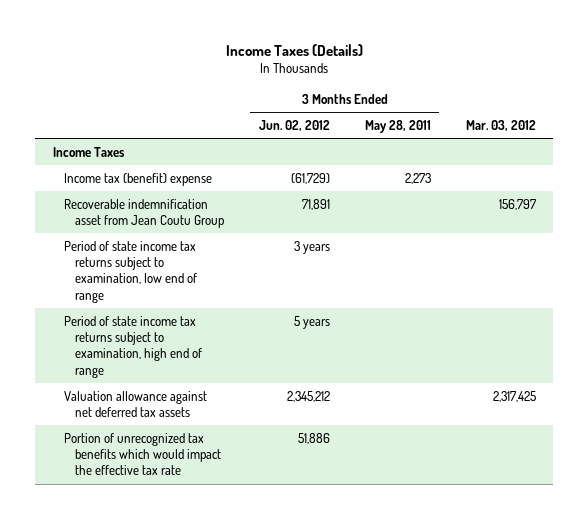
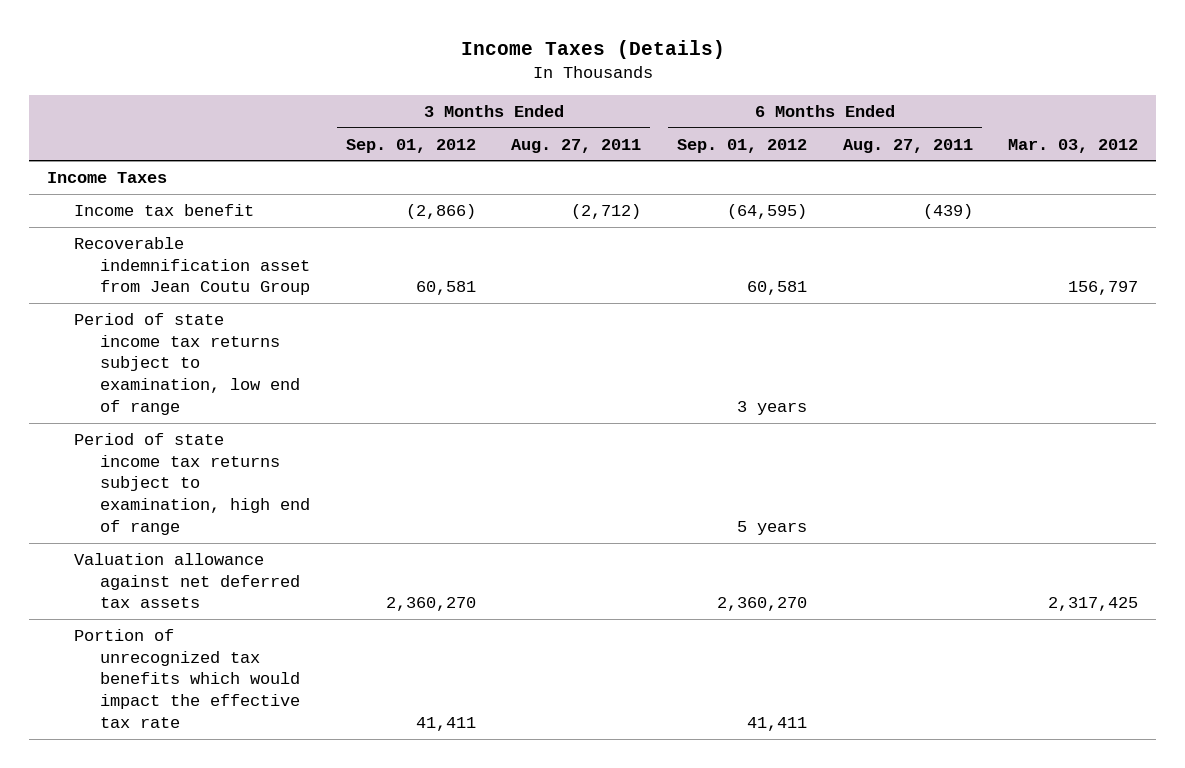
- | 3 Months Ended Jun. 02, 2012 | 3 Months Ended May 28, 2011 | Mar. 03, 2012
+ | 3 Months Ended Sep. 01, 2012 | 3 Months Ended Aug. 27, 2011 | 6 Months Ended Sep. 01, 2012 | 6 Months Ended Aug. 27, 2011 | Mar. 03, 2012
- Income tax (benefit) expense | (61,729) | 2,273 |
+ Income tax benefit | (2,866) | (2,712) | (64,595) | (439) |

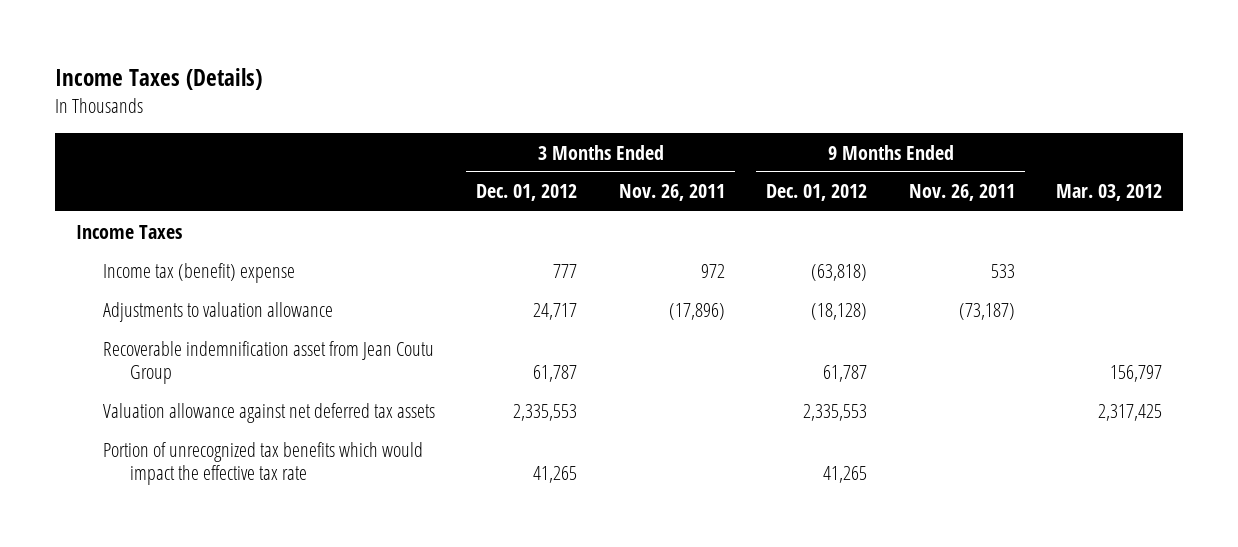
- | 3 Months Ended Sep. 01, 2012 | 3 Months Ended Aug. 27, 2011 | 6 Months Ended Sep. 01, 2012 | 6 Months Ended Aug. 27, 2011 | Mar. 03, 2012
+ | 3 Months Ended Dec. 01, 2012 | 3 Months Ended Nov. 26, 2011 | 9 Months Ended Dec. 01, 2012 | 9 Months Ended Nov. 26, 2011 | Mar. 03, 2012
- Income tax benefit | (2,866) | (2,712) | (64,595) | (439) |
+ Income tax (benefit) expense | 777 | 972 | (63,818) | 533 |
+ Adjustments to valuation allowance | 24,717 | (17,896) | (18,128) | (73,187) |
- Period of state income tax returns subject to examination, low end of range | | | 3 years | |
- Period of state income tax returns subject to examination, high end of range | | | 5 years | |

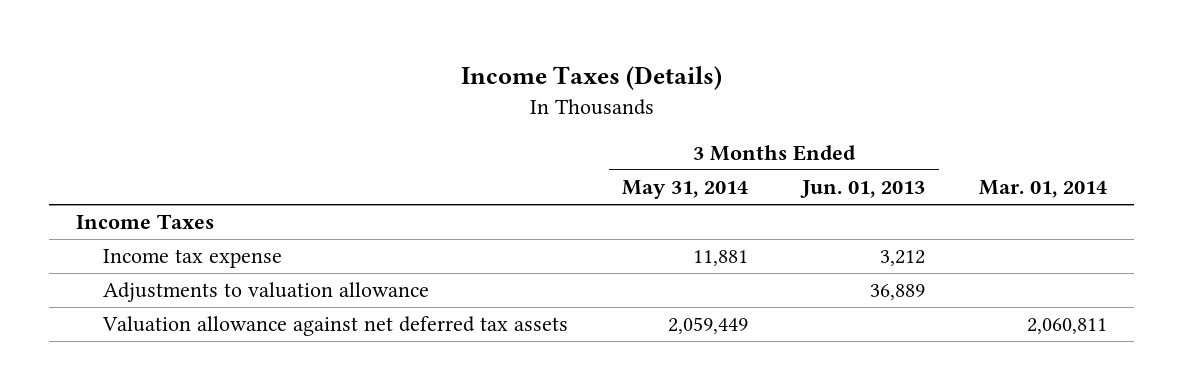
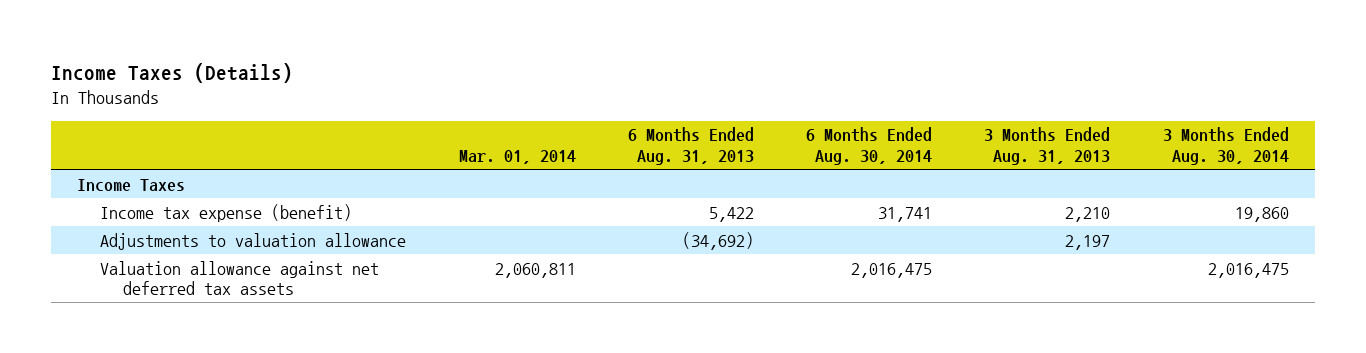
- | 3 Months Ended May 31, 2014 | 3 Months Ended Jun. 01, 2013 | Mar. 01, 2014
+ | Mar. 01, 2014 | 6 Months Ended Aug. 31, 2013 | 6 Months Ended Aug. 30, 2014 | 3 Months Ended Aug. 31, 2013 | 3 Months Ended Aug. 30, 2014
- Income tax expense | 11,881 | 3,212 |
+ Income tax expense (benefit) | | 5,422 | 31,741 | 2,210 | 19,860

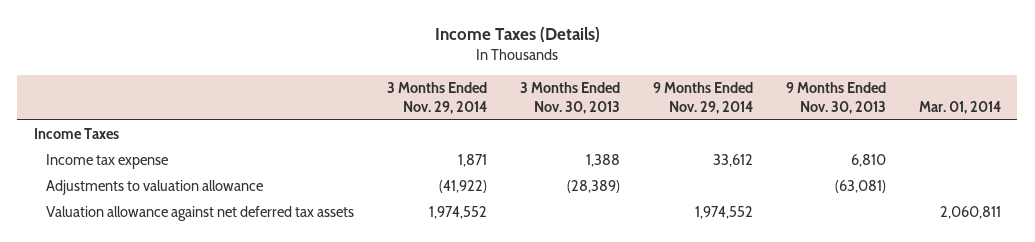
- | Mar. 01, 2014 | 6 Months Ended Aug. 31, 2013 | 6 Months Ended Aug. 30, 2014 | 3 Months Ended Aug. 31, 2013 | 3 Months Ended Aug. 30, 2014
+ | 3 Months Ended Nov. 29, 2014 | 3 Months Ended Nov. 30, 2013 | 9 Months Ended Nov. 29, 2014 | 9 Months Ended Nov. 30, 2013 | Mar. 01, 2014
- Income tax expense (benefit) | | 5,422 | 31,741 | 2,210 | 19,860
+ Income tax expense | 1,871 | 1,388 | 33,612 | 6,810 |

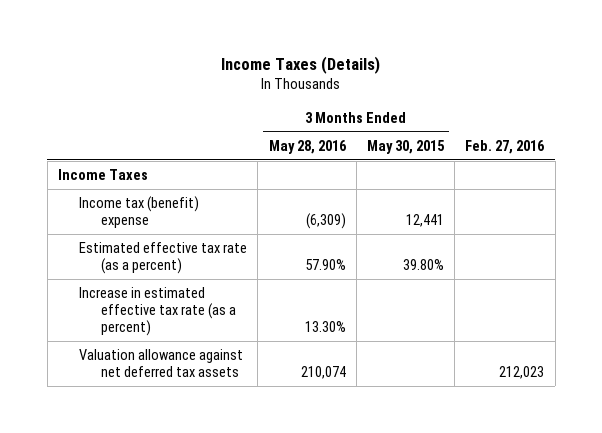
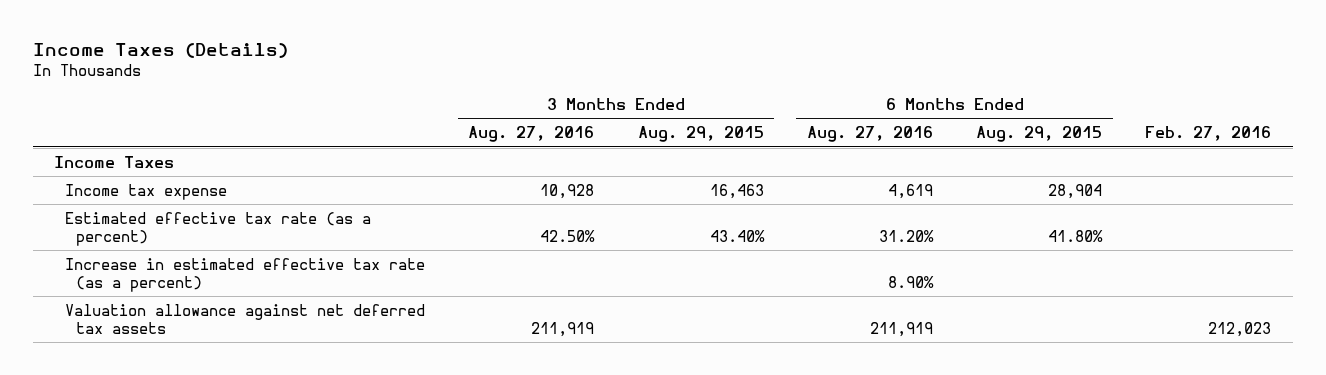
- | 3 Months Ended May 28, 2016 | 3 Months Ended May 30, 2015 | Feb. 27, 2016
+ | 3 Months Ended Aug. 27, 2016 | 3 Months Ended Aug. 29, 2015 | 6 Months Ended Aug. 27, 2016 | 6 Months Ended Aug. 29, 2015 | Feb. 27, 2016
- Income tax (benefit) expense | (6,309) | 12,441 |
+ Income tax expense | 10,928 | 16,463 | 4,619 | 28,904 |

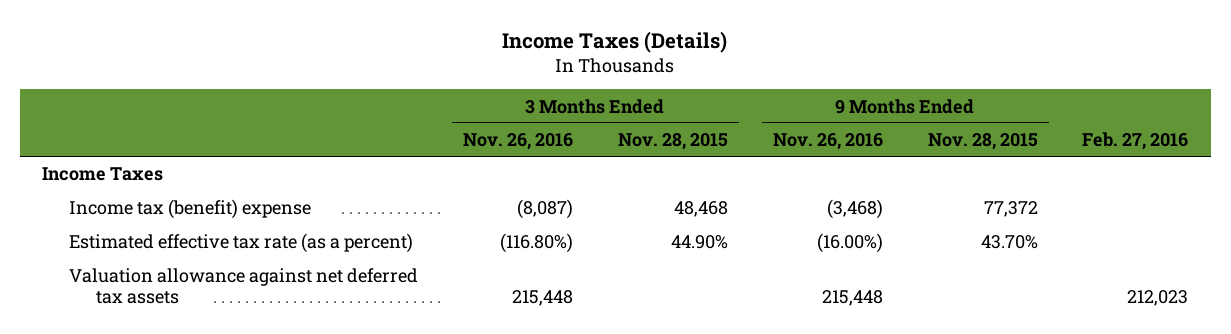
- | 3 Months Ended Aug. 27, 2016 | 3 Months Ended Aug. 29, 2015 | 6 Months Ended Aug. 27, 2016 | 6 Months Ended Aug. 29, 2015 | Feb. 27, 2016
+ | 3 Months Ended Nov. 26, 2016 | 3 Months Ended Nov. 28, 2015 | 9 Months Ended Nov. 26, 2016 | 9 Months Ended Nov. 28, 2015 | Feb. 27, 2016
- Income tax expense | 10,928 | 16,463 | 4,619 | 28,904 |
+ Income tax (benefit) expense | (8,087) | 48,468 | (3,468) | 77,372 |
- Increase in estimated effective tax rate (as a percent) | | | 8.90% | |

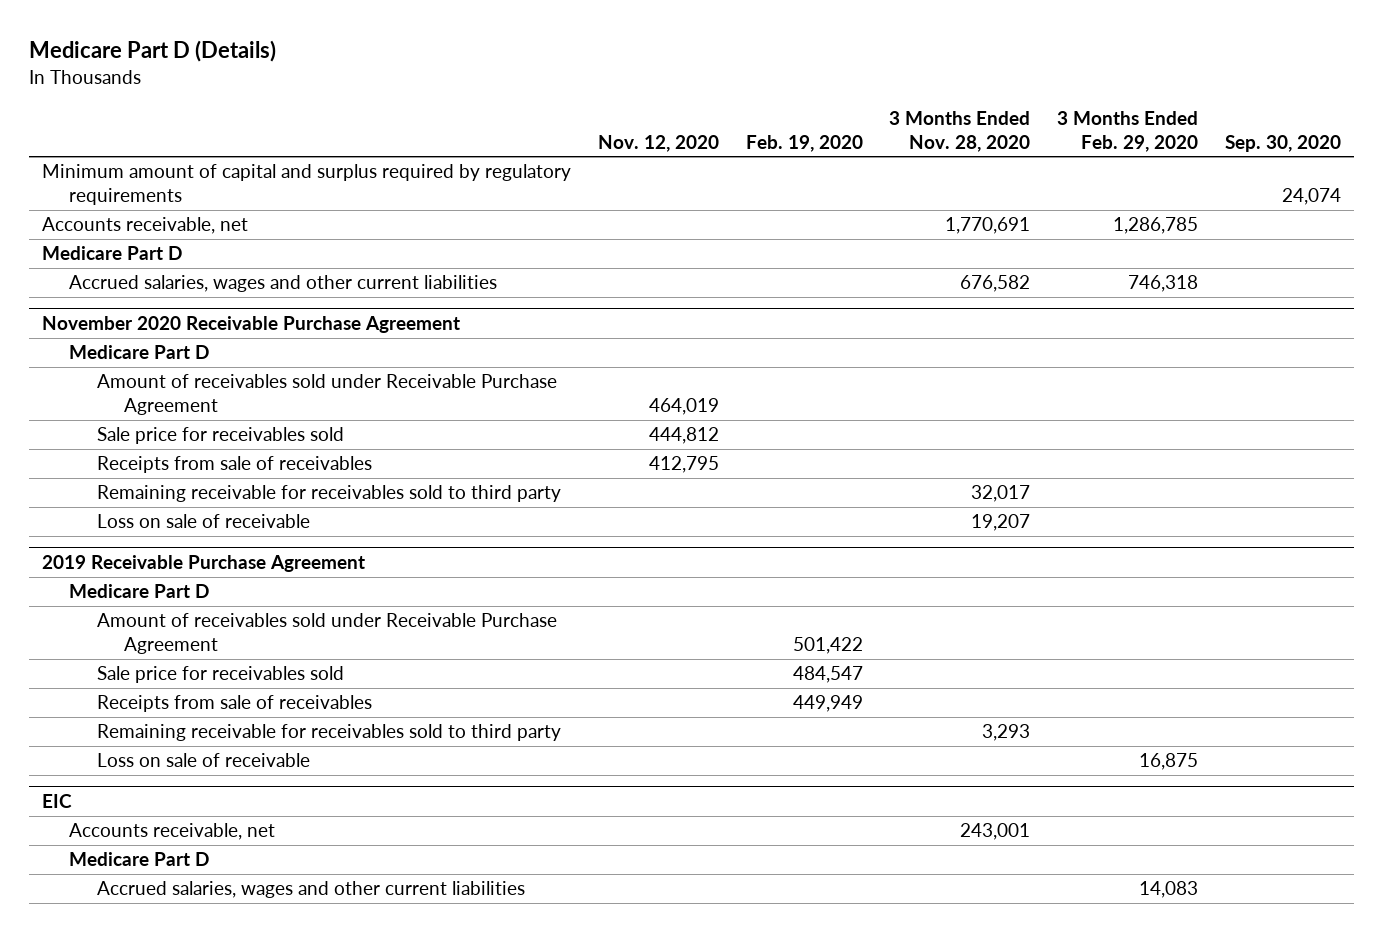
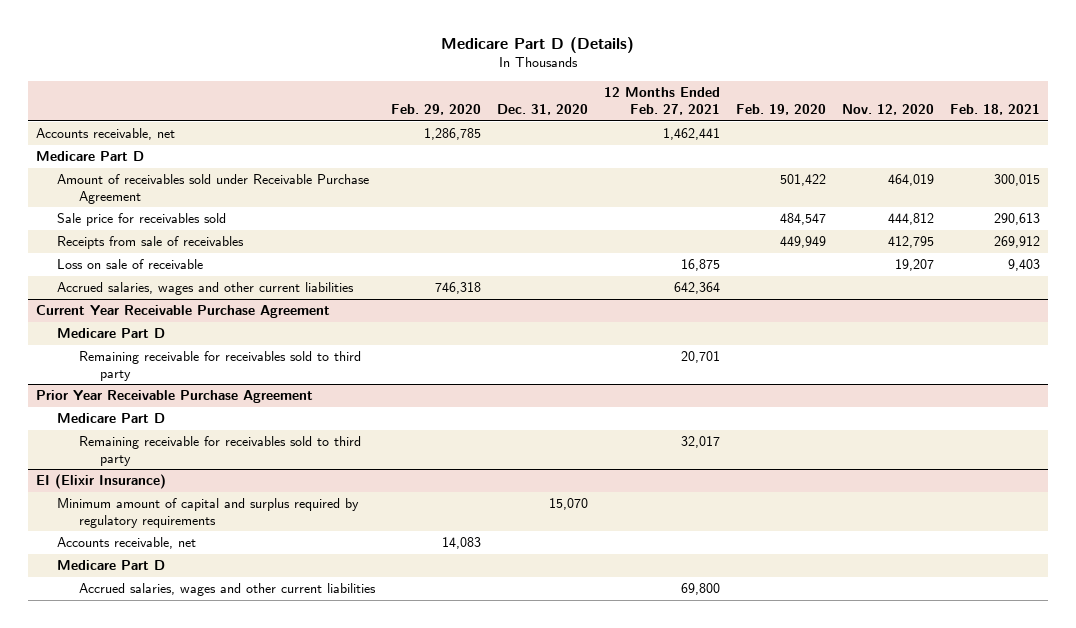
- | Nov. 12, 2020 | Feb. 19, 2020 | 3 Months Ended Nov. 28, 2020 | 3 Months Ended Feb. 29, 2020 | Sep. 30, 2020
+ | Feb. 29, 2020 | Dec. 31, 2020 | 12 Months Ended Feb. 27, 2021 | Feb. 19, 2020 | Nov. 12, 2020 | Feb. 18, 2021
- Minimum amount of capital and surplus required by regulatory requirements | | | | | 24,074
+ Amount of receivables sold under Receivable Purchase Agreement | | | | 501,422 | 464,019 | 300,015
+ Sale price for receivables sold | | | | 484,547 | 444,812 | 290,613
+ Receipts from sale of receivables | | | | 449,949 | 412,795 | 269,912
+ Loss on sale of receivable | | | 16,875 | | 19,207 | 9,403
- November 2020 Receivable Purchase Agreement
+ Current Year Receivable Purchase Agreement
- Amount of receivables sold under Receivable Purchase Agreement | 464,019 | | | |
- Sale price for receivables sold | 444,812 | | | |
- Receipts from sale of receivables | 412,795 | | | |
- Loss on sale of receivable | | | 19,207 | |
- 2019 Receivable Purchase Agreement
+ Prior Year Receivable Purchase Agreement
- Amount of receivables sold under Receivable Purchase Agreement | | 501,422 | | |
- Sale price for receivables sold | | 484,547 | | |
- Receipts from sale of receivables | | 449,949 | | |
- Loss on sale of receivable | | | | 16,875 |
- EIC
+ EI (Elixir Insurance)
+ Minimum amount of capital and surplus required by regulatory requirements | | 15,070 | | | |

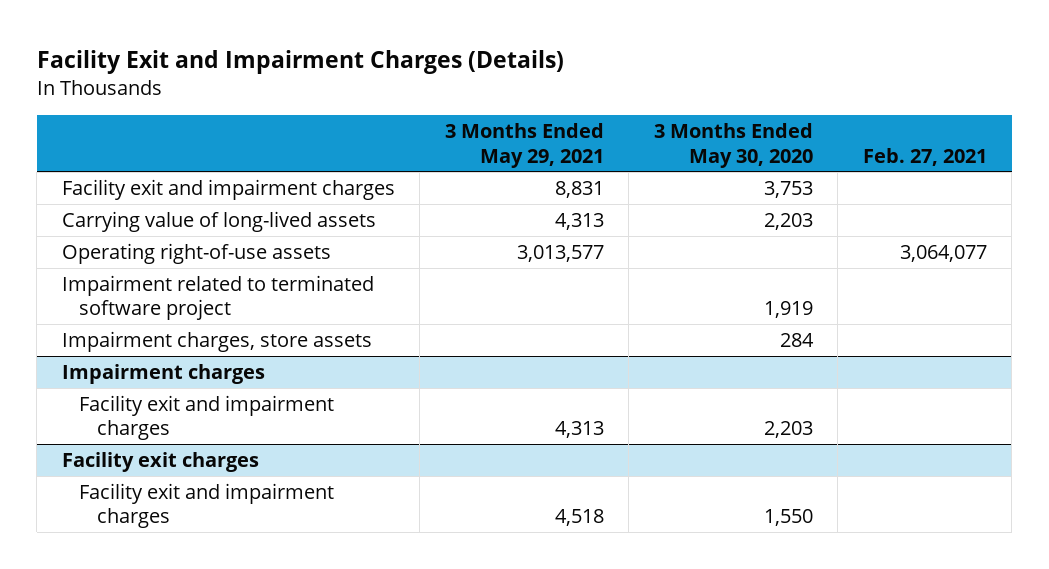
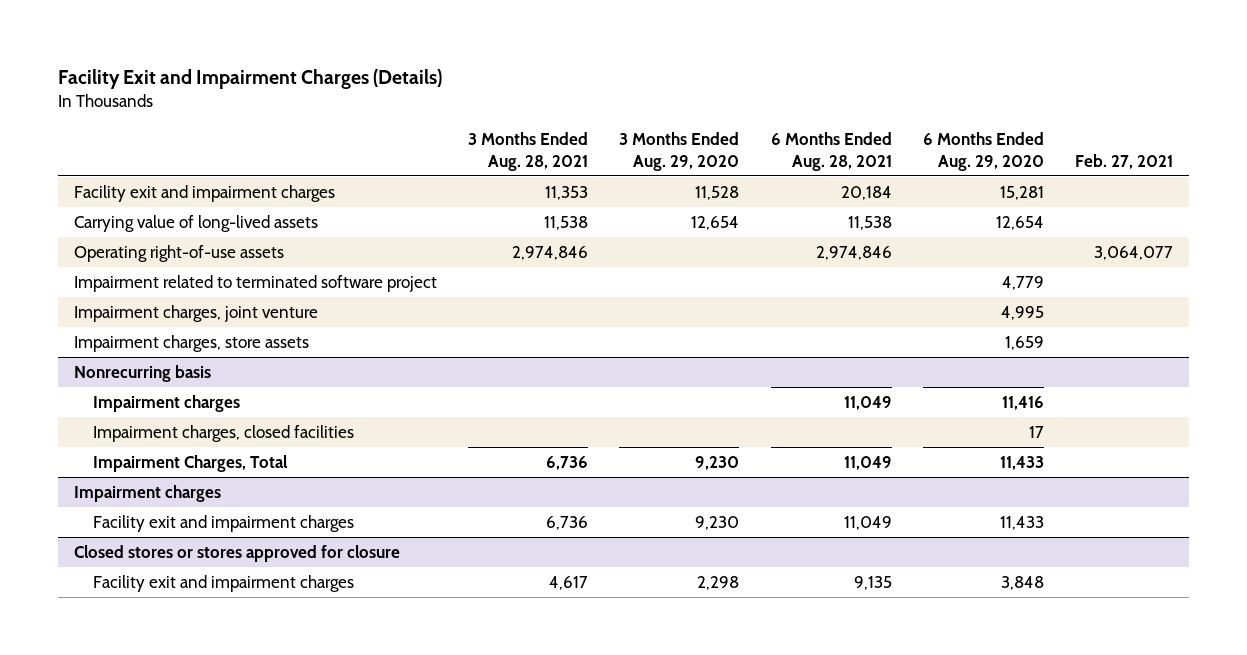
- | 3 Months Ended May 29, 2021 | 3 Months Ended May 30, 2020 | Feb. 27, 2021
+ | 3 Months Ended Aug. 28, 2021 | 3 Months Ended Aug. 29, 2020 | 6 Months Ended Aug. 28, 2021 | 6 Months Ended Aug. 29, 2020 | Feb. 27, 2021
+ Impairment charges, joint venture | | | | 4,995 |
+ Nonrecurring basis
+ Impairment charges | | | 11,049 | 11,416 |
+ Impairment charges, closed facilities | | | | 17 |
+ Impairment Charges, Total | 6,736 | 9,230 | 11,049 | 11,433 |
- Facility exit charges
+ Closed stores or stores approved for closure

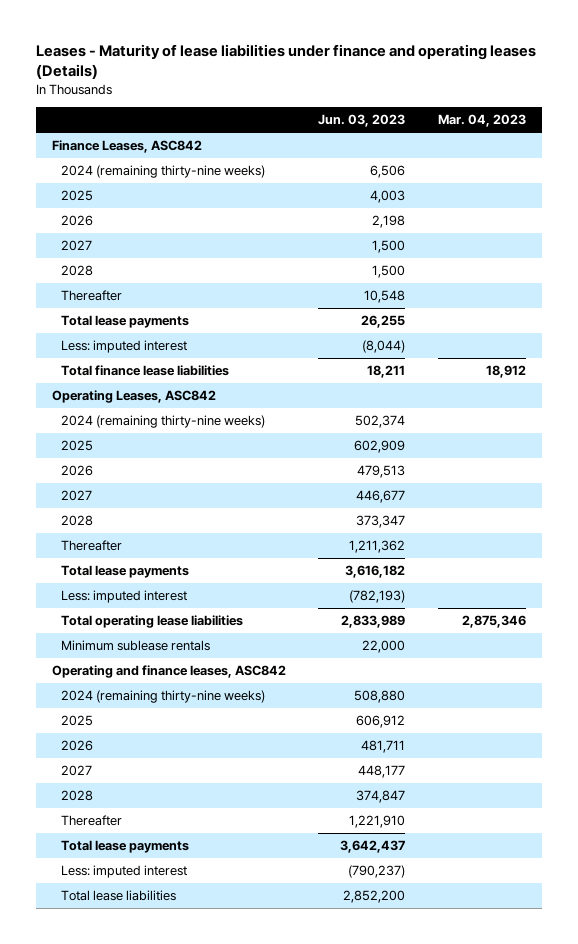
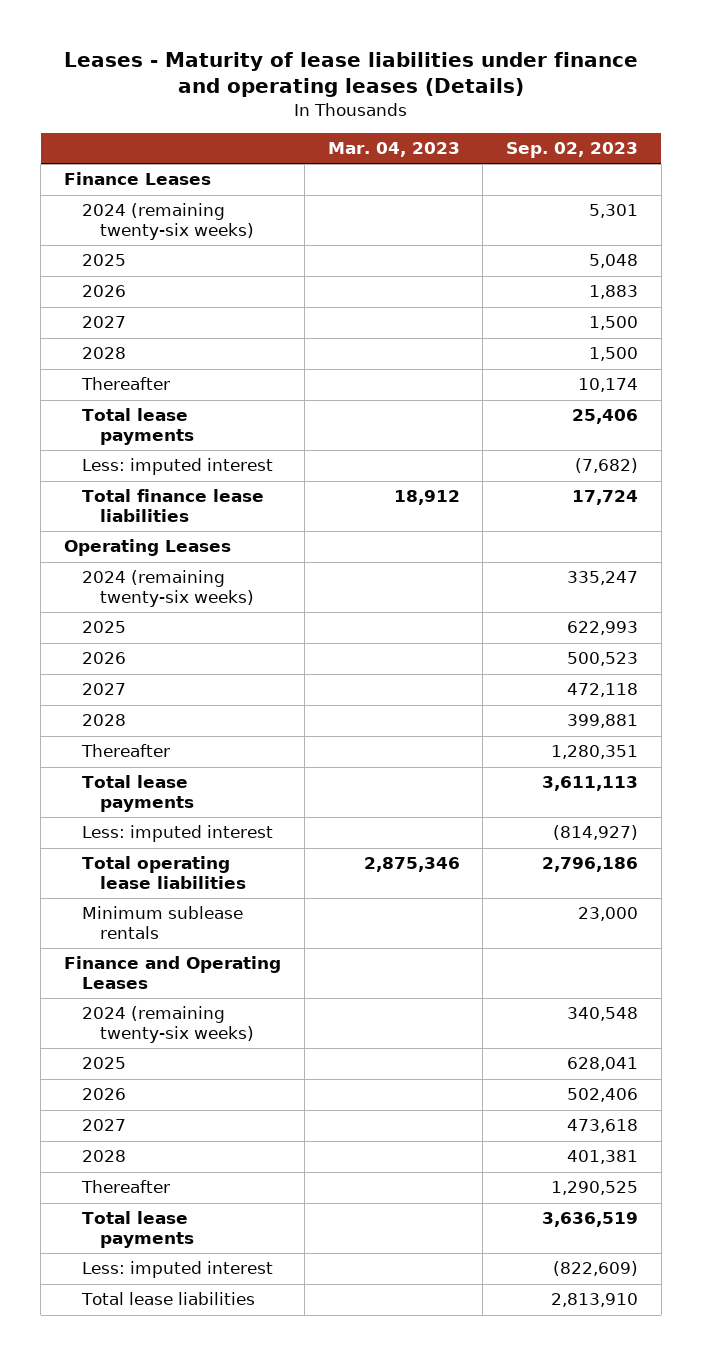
- | Jun. 03, 2023 | Mar. 04, 2023
+ | Mar. 04, 2023 | Sep. 02, 2023
- Finance Leases, ASC842
- 2024 (remaining thirty-nine weeks) | 6,506 |
+ Finance Leases
+ 2024 (remaining twenty-six weeks) | | 5,301
- Operating Leases, ASC842
- 2024 (remaining thirty-nine weeks) | 502,374 |
+ Operating Leases
+ 2024 (remaining twenty-six weeks) | | 335,247
- Operating and finance leases, ASC842
- 2024 (remaining thirty-nine weeks) | 508,880 |
+ Finance and Operating Leases
+ 2024 (remaining twenty-six weeks) | | 340,548

